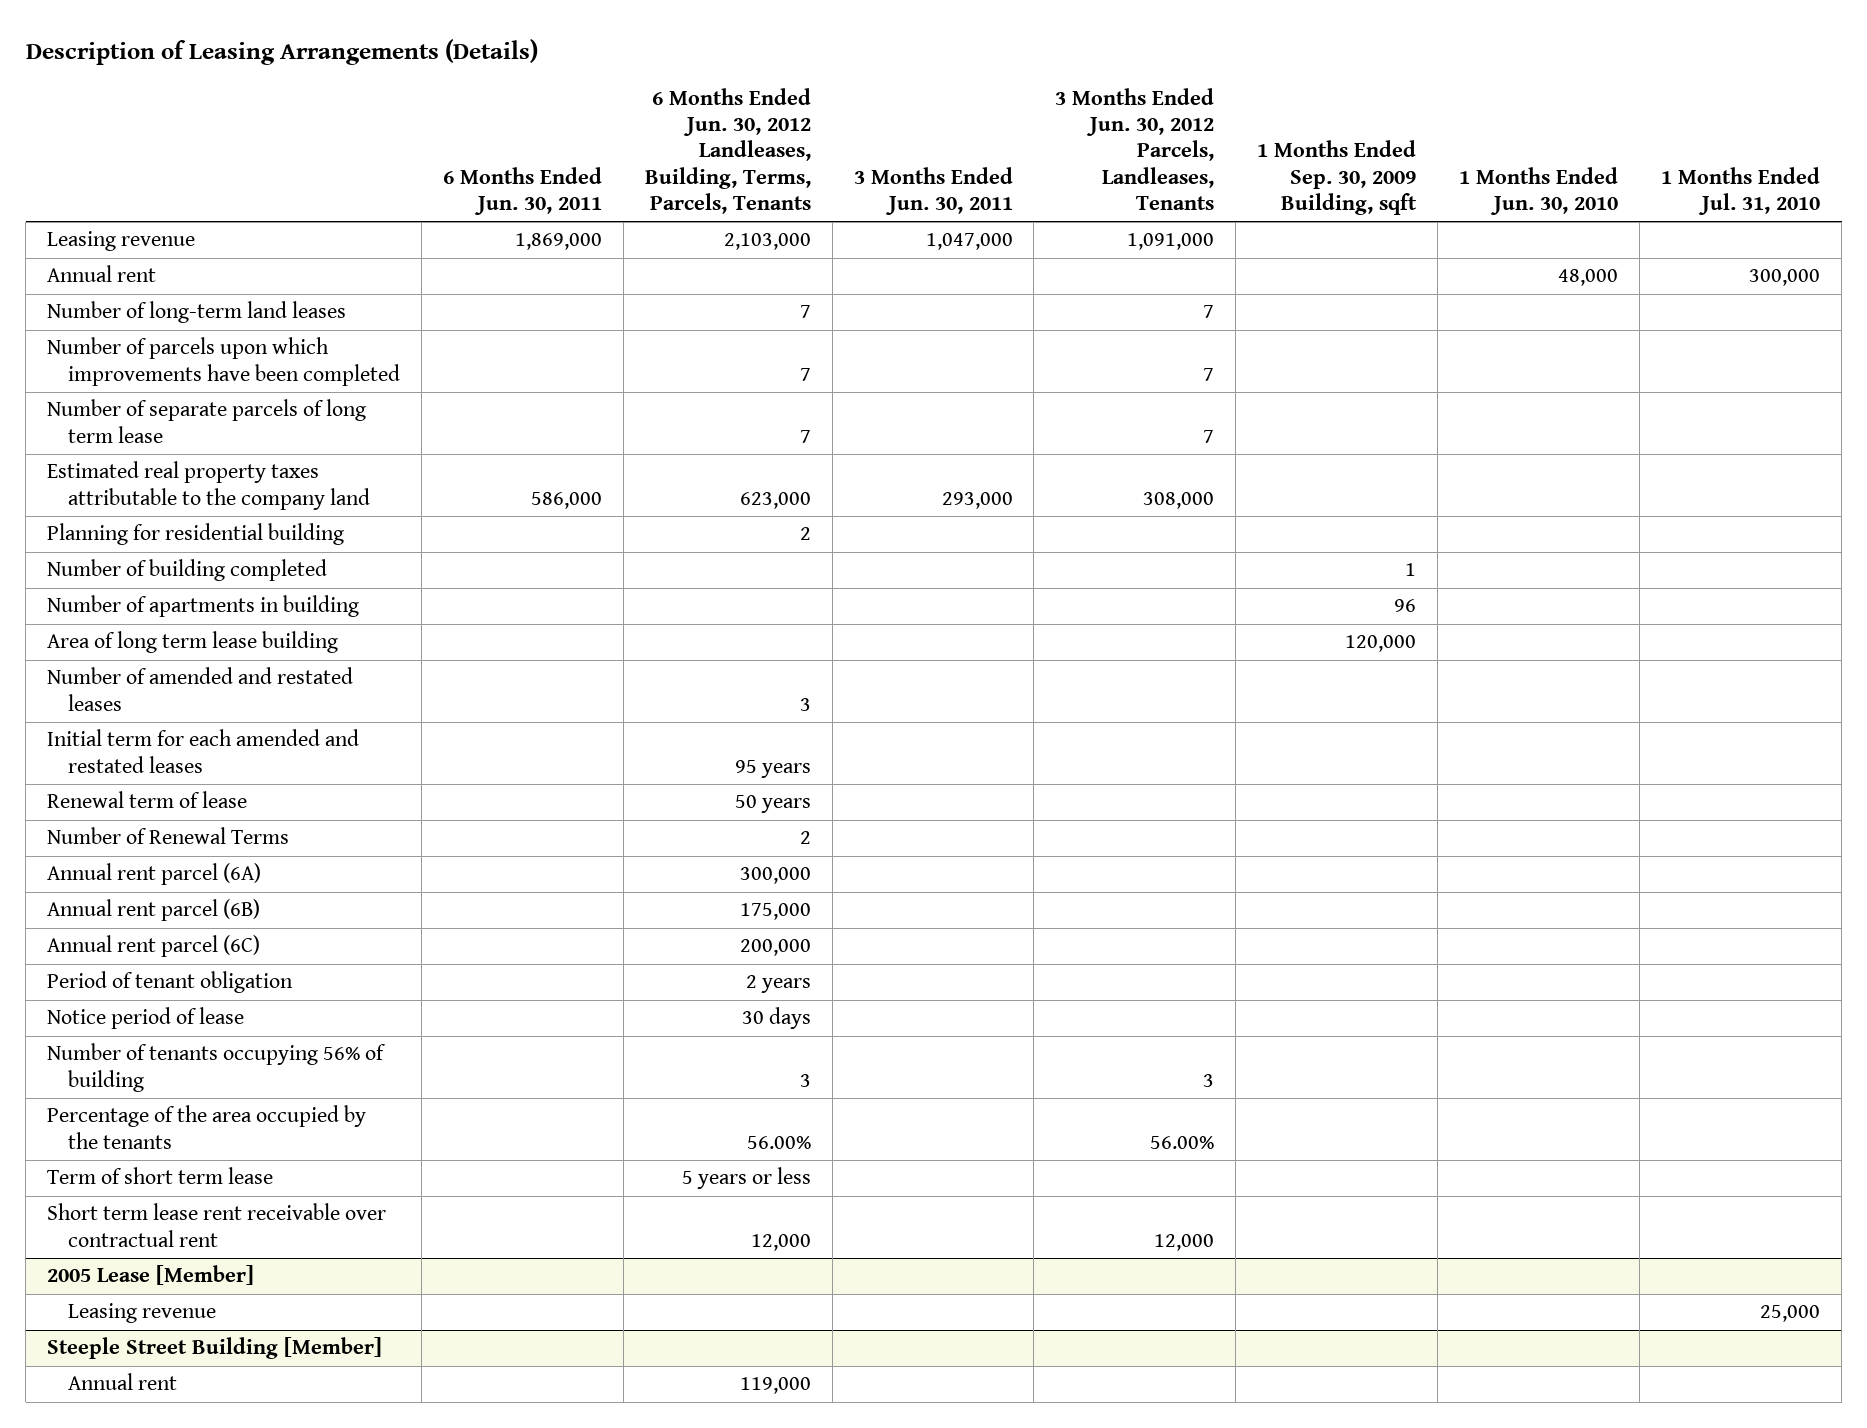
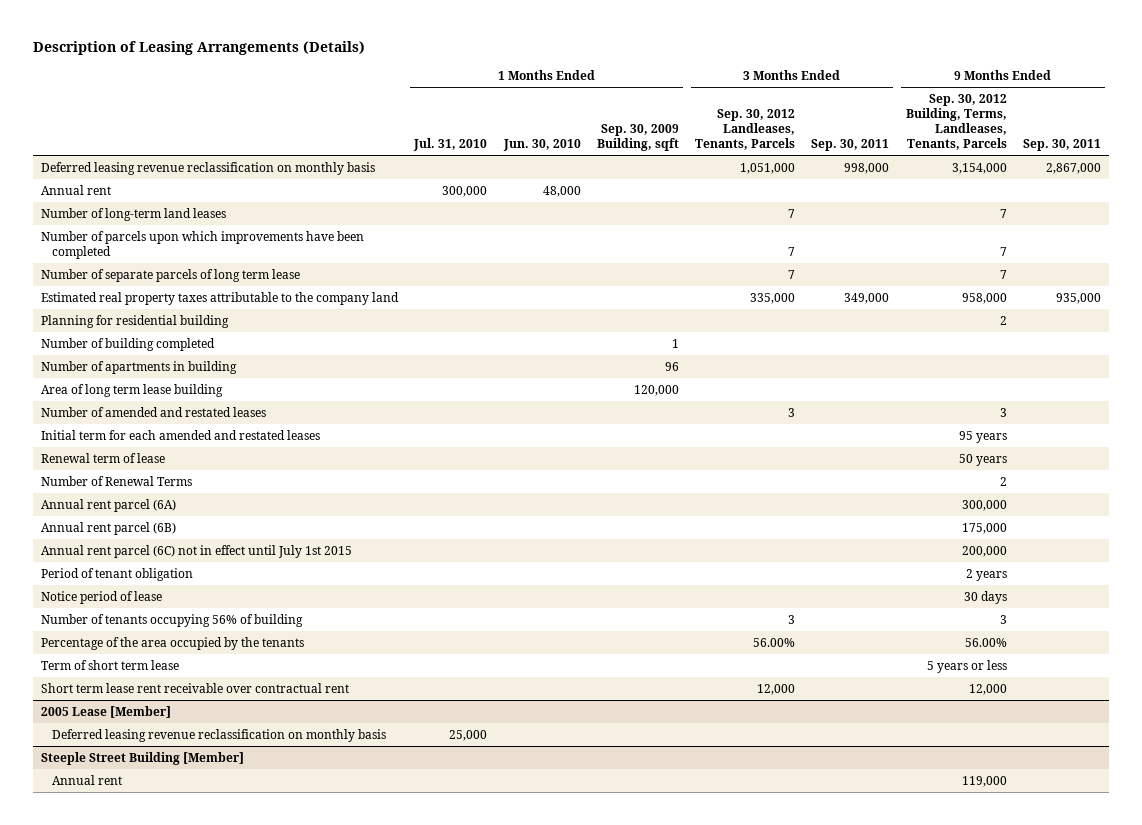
- | 6 Months Ended Jun. 30, 2011 | 6 Months Ended Jun. 30, 2012 Landleases, Building, Terms, Parcels, Tenants | 3 Months Ended Jun. 30, 2011 | 3 Months Ended Jun. 30, 2012 Parcels, Landleases, Tenants | 1 Months Ended Sep. 30, 2009 Building, sqft | 1 Months Ended Jun. 30, 2010 | 1 Months Ended Jul. 31, 2010
+ | 1 Months Ended Jul. 31, 2010 | 1 Months Ended Jun. 30, 2010 | 1 Months Ended Sep. 30, 2009 Building, sqft | 3 Months Ended Sep. 30, 2012 Landleases, Tenants, Parcels | 3 Months Ended Sep. 30, 2011 | 9 Months Ended Sep. 30, 2012 Building, Terms, Landleases, Tenants, Parcels | 9 Months Ended Sep. 30, 2011
- Leasing revenue | 1,869,000 | 2,103,000 | 1,047,000 | 1,091,000 | | |
+ Deferred leasing revenue reclassification on monthly basis | | | | 1,051,000 | 998,000 | 3,154,000 | 2,867,000
- Annual rent parcel (6C) | | 200,000 | | | | |
+ Annual rent parcel (6C) not in effect until July 1st 2015 | | | | | | 200,000 |
@ 2005 Lease [Member]
- Leasing revenue | | | | | | | 25,000
+ Deferred leasing revenue reclassification on monthly basis | 25,000 | | | | | |

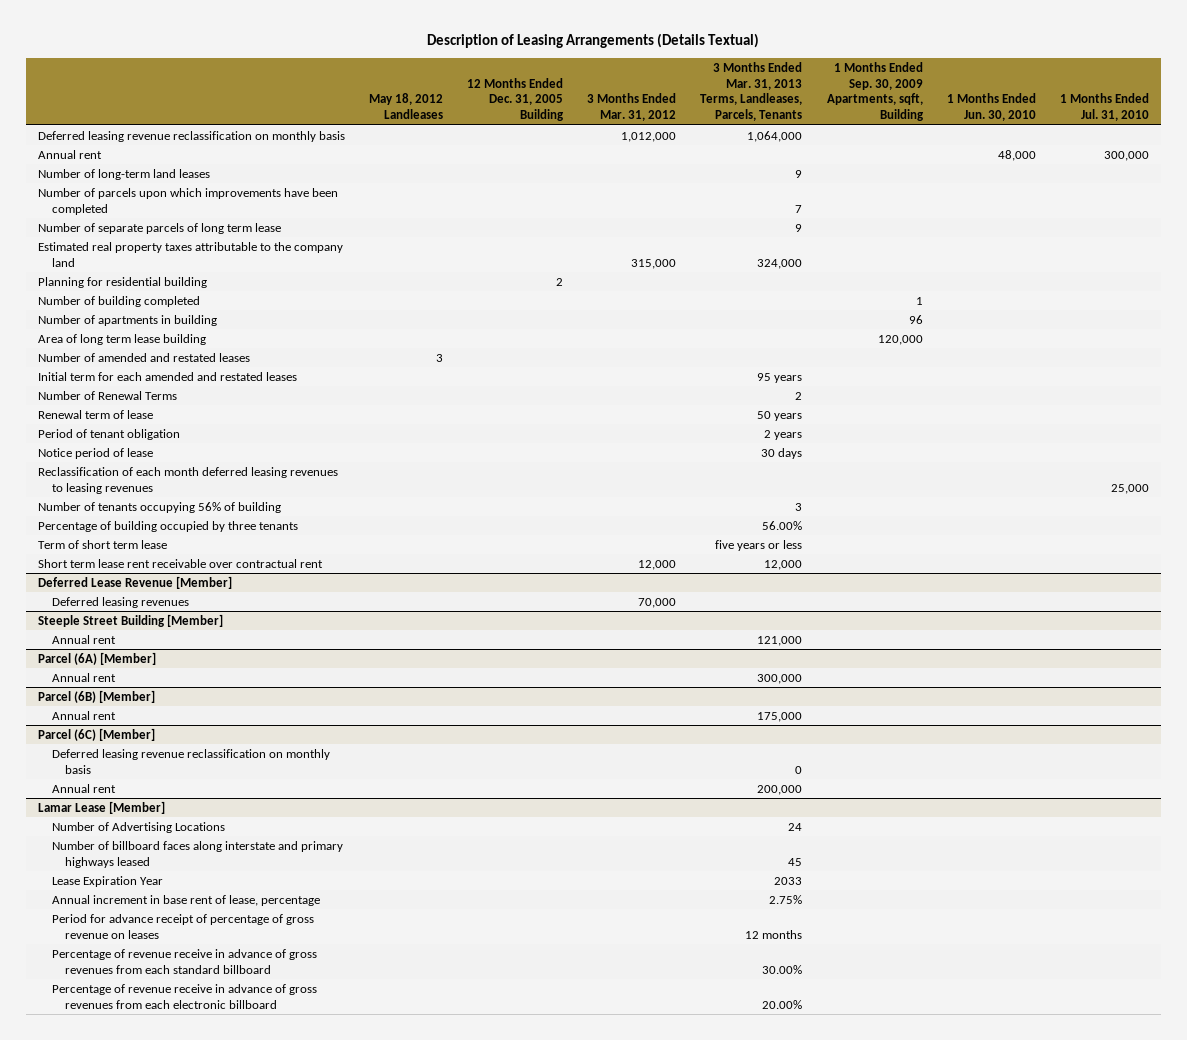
- Description of Leasing Arrangements (Details)
+ Description of Leasing Arrangements (Details Textual)
- | 1 Months Ended Jul. 31, 2010 | 1 Months Ended Jun. 30, 2010 | 1 Months Ended Sep. 30, 2009 Building, sqft | 3 Months Ended Sep. 30, 2012 Landleases, Tenants, Parcels | 3 Months Ended Sep. 30, 2011 | 9 Months Ended Sep. 30, 2012 Building, Terms, Landleases, Tenants, Parcels | 9 Months Ended Sep. 30, 2011
+ | May 18, 2012 Landleases | 12 Months Ended Dec. 31, 2005 Building | 3 Months Ended Mar. 31, 2012 | 3 Months Ended Mar. 31, 2013 Terms, Landleases, Parcels, Tenants | 1 Months Ended Sep. 30, 2009 Apartments, sqft, Building | 1 Months Ended Jun. 30, 2010 | 1 Months Ended Jul. 31, 2010
- Annual rent parcel (6A) | | | | | | 300,000 |
- Annual rent parcel (6B) | | | | | | 175,000 |
- Annual rent parcel (6C) not in effect until July 1st 2015 | | | | | | 200,000 |
moved down: Renewal term of lease | | | | 50 years | | |
+ Reclassification of each month deferred leasing revenues to leasing revenues | | | | | | | 25,000
- Percentage of the area occupied by the tenants | | | | 56.00% | | 56.00% |
+ Percentage of building occupied by three tenants | | | | 56.00% | | |
- 2005 Lease [Member]
- Deferred leasing revenue reclassification on monthly basis | 25,000 | | | | | |
+ Deferred Lease Revenue [Member]
+ Deferred leasing revenues | | | 70,000 | | | |
+ Parcel (6A) [Member]
+ Annual rent | | | | 300,000 | | |
+ Parcel (6B) [Member]
+ Annual rent | | | | 175,000 | | |
+ Parcel (6C) [Member]
+ Deferred leasing revenue reclassification on monthly basis | | | | 0 | | |
+ Annual rent | | | | 200,000 | | |
+ Lamar Lease [Member]
+ Number of Advertising Locations | | | | 24 | | |
+ Number of billboard faces along interstate and primary highways leased | | | | 45 | | |
+ Lease Expiration Year | | | | 2033 | | |
+ Annual increment in base rent of lease, percentage | | | | 2.75% | | |
+ Period for advance receipt of percentage of gross revenue on leases | | | | 12 months | | |
+ Percentage of revenue receive in advance of gross revenues from each standard billboard | | | | 30.00% | | |
+ Percentage of revenue receive in advance of gross revenues from each electronic billboard | | | | 20.00% | | |

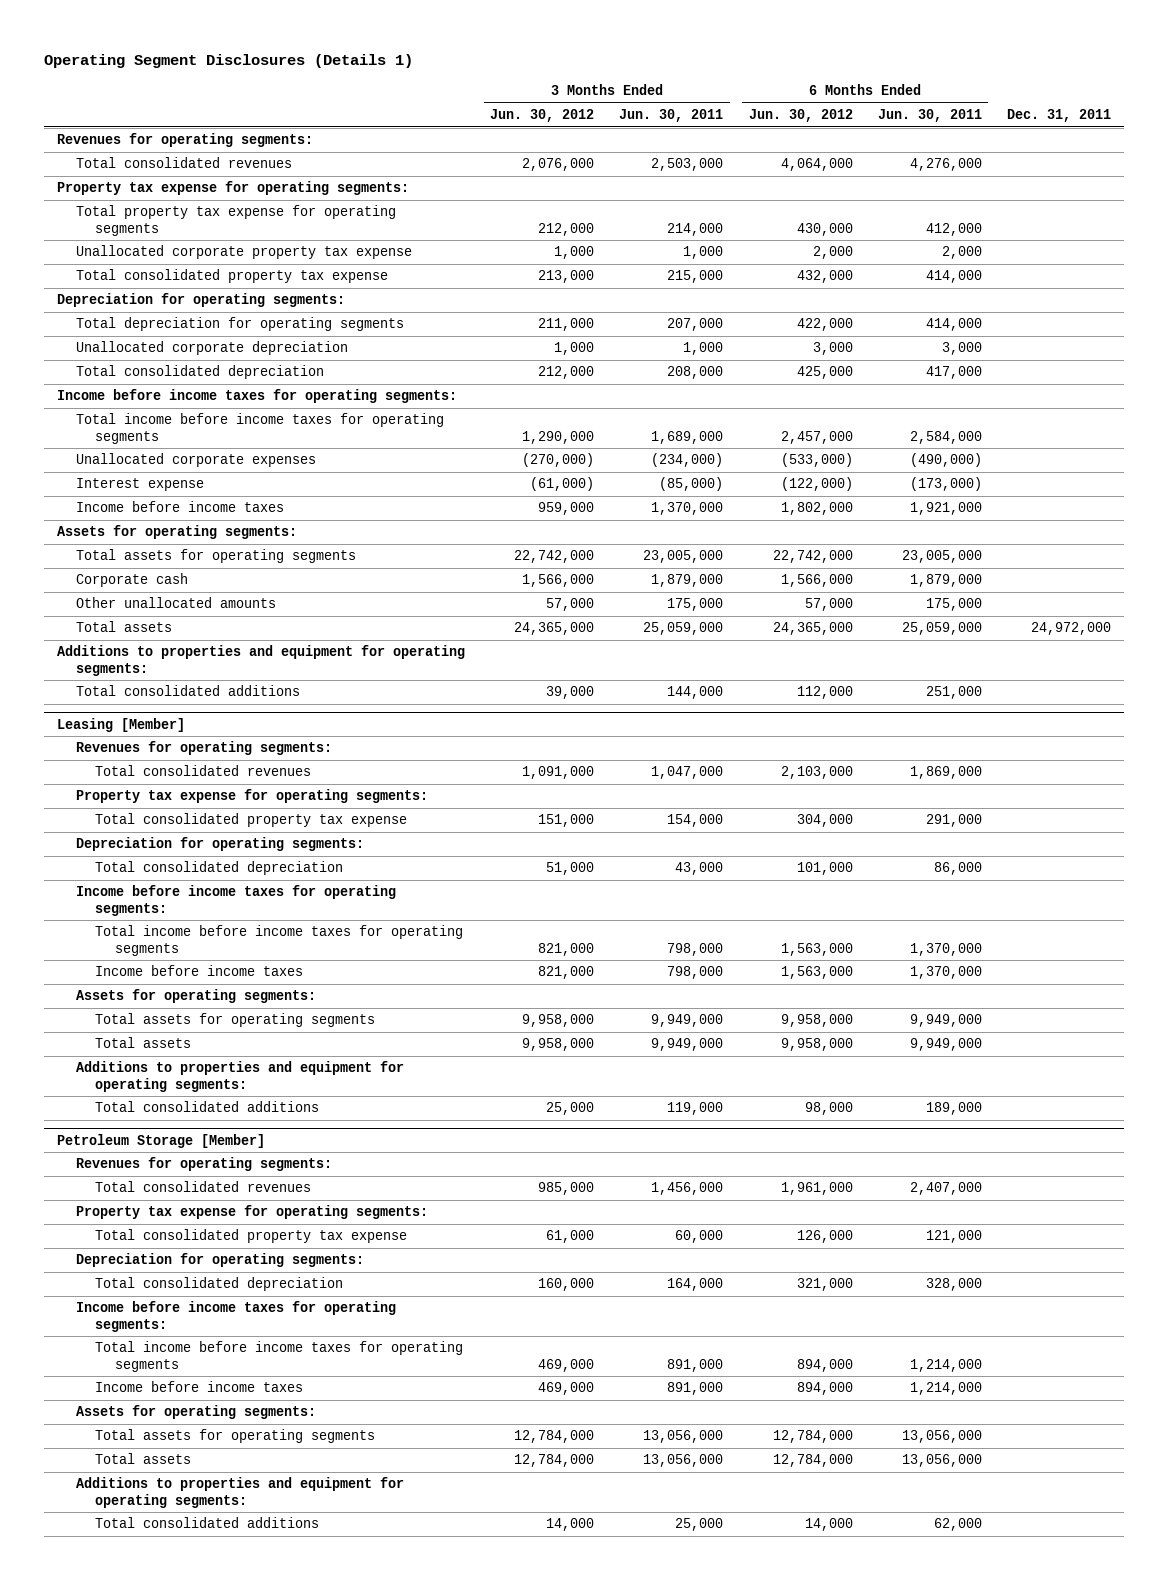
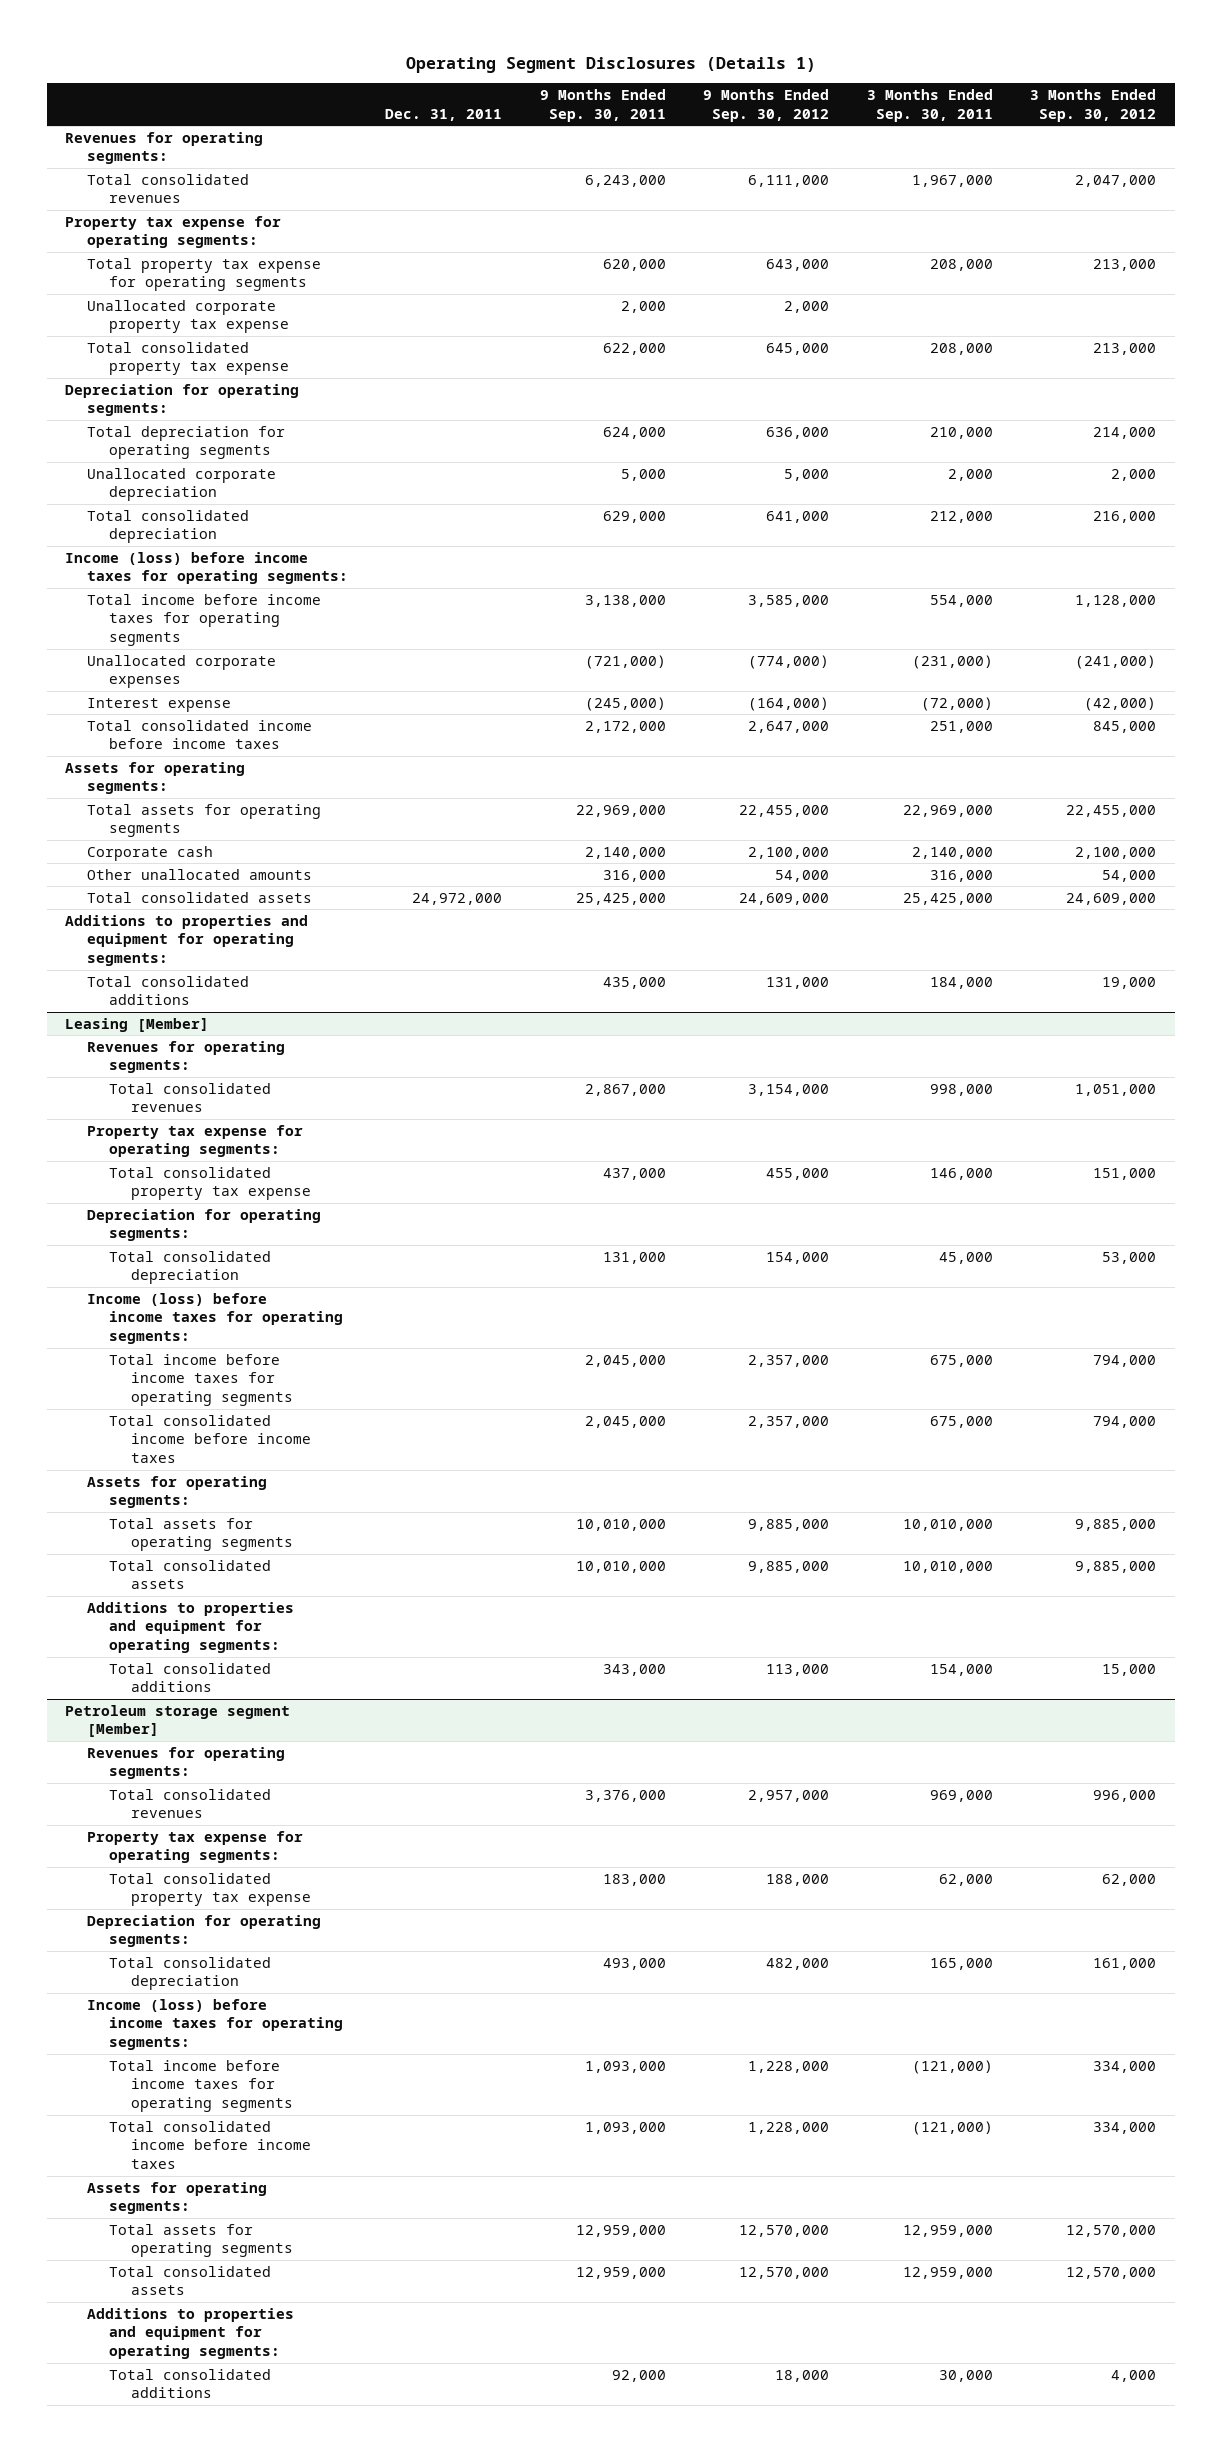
- | 3 Months Ended Jun. 30, 2012 | 3 Months Ended Jun. 30, 2011 | 6 Months Ended Jun. 30, 2012 | 6 Months Ended Jun. 30, 2011 | Dec. 31, 2011
+ | Dec. 31, 2011 | 9 Months Ended Sep. 30, 2011 | 9 Months Ended Sep. 30, 2012 | 3 Months Ended Sep. 30, 2011 | 3 Months Ended Sep. 30, 2012
- Income before income taxes for operating segments:
+ Income (loss) before income taxes for operating segments:
- Income before income taxes | 959,000 | 1,370,000 | 1,802,000 | 1,921,000 |
+ Total consolidated income before income taxes | | 2,172,000 | 2,647,000 | 251,000 | 845,000
- Total assets | 24,365,000 | 25,059,000 | 24,365,000 | 25,059,000 | 24,972,000
+ Total consolidated assets | 24,972,000 | 25,425,000 | 24,609,000 | 25,425,000 | 24,609,000
@ Leasing [Member]
- Income before income taxes for operating segments:
+ Income (loss) before income taxes for operating segments:
- Income before income taxes | 821,000 | 798,000 | 1,563,000 | 1,370,000 |
+ Total consolidated income before income taxes | | 2,045,000 | 2,357,000 | 675,000 | 794,000
- Total assets | 9,958,000 | 9,949,000 | 9,958,000 | 9,949,000 |
+ Total consolidated assets | | 10,010,000 | 9,885,000 | 10,010,000 | 9,885,000
- Petroleum Storage [Member]
+ Petroleum storage segment [Member]
- Income before income taxes for operating segments:
+ Income (loss) before income taxes for operating segments:
- Income before income taxes | 469,000 | 891,000 | 894,000 | 1,214,000 |
+ Total consolidated income before income taxes | | 1,093,000 | 1,228,000 | (121,000) | 334,000
- Total assets | 12,784,000 | 13,056,000 | 12,784,000 | 13,056,000 |
+ Total consolidated assets | | 12,959,000 | 12,570,000 | 12,959,000 | 12,570,000

